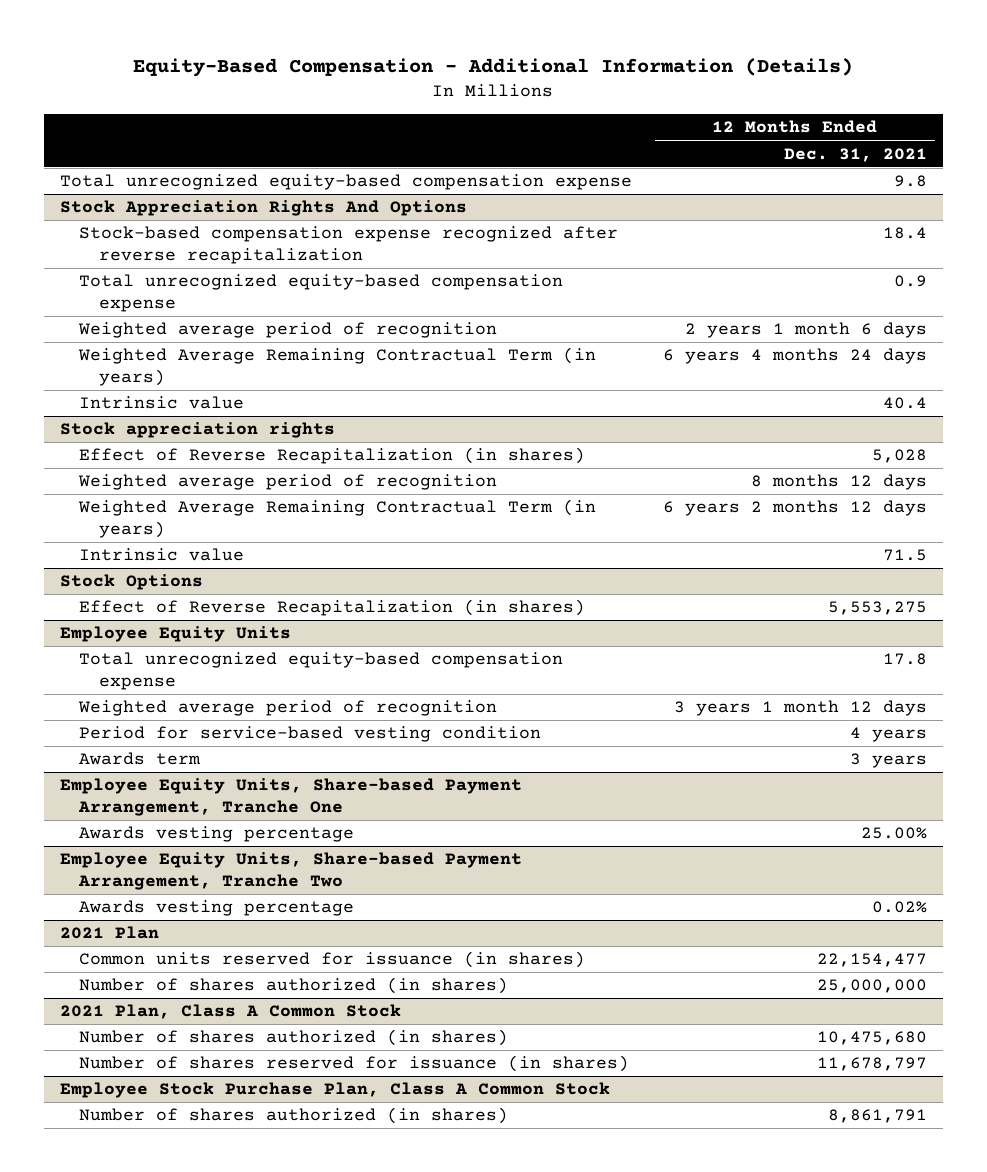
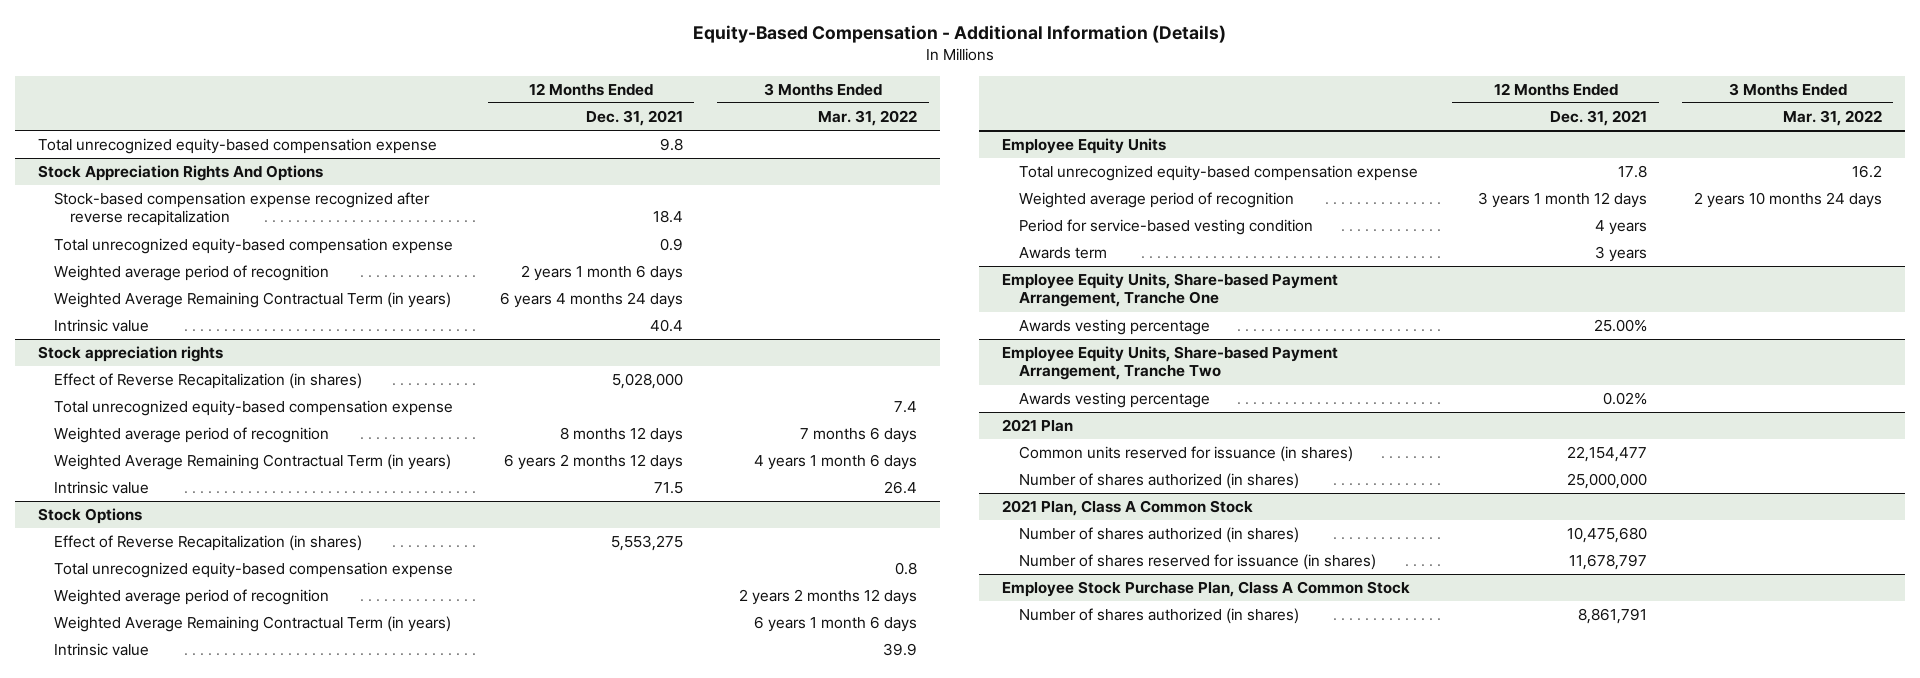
- | 12 Months Ended Dec. 31, 2021
+ | 12 Months Ended Dec. 31, 2021 | 3 Months Ended Mar. 31, 2022
@ Stock appreciation rights
- Effect of Reverse Recapitalization (in shares) | 5,028
+ Effect of Reverse Recapitalization (in shares) | 5,028,000 |
+ Total unrecognized equity-based compensation expense | | 7.4
@ Stock Options
+ Total unrecognized equity-based compensation expense | | 0.8
+ Weighted average period of recognition | | 2 years 2 months 12 days
+ Weighted Average Remaining Contractual Term (in years) | | 6 years 1 month 6 days
+ Intrinsic value | | 39.9

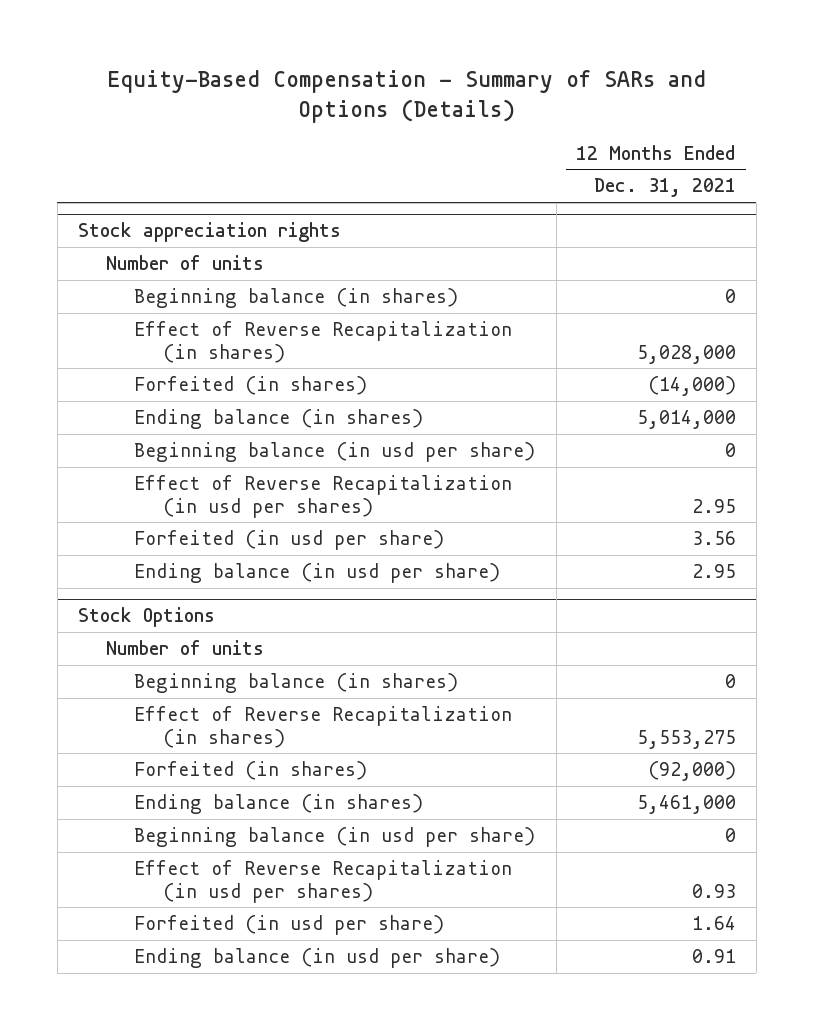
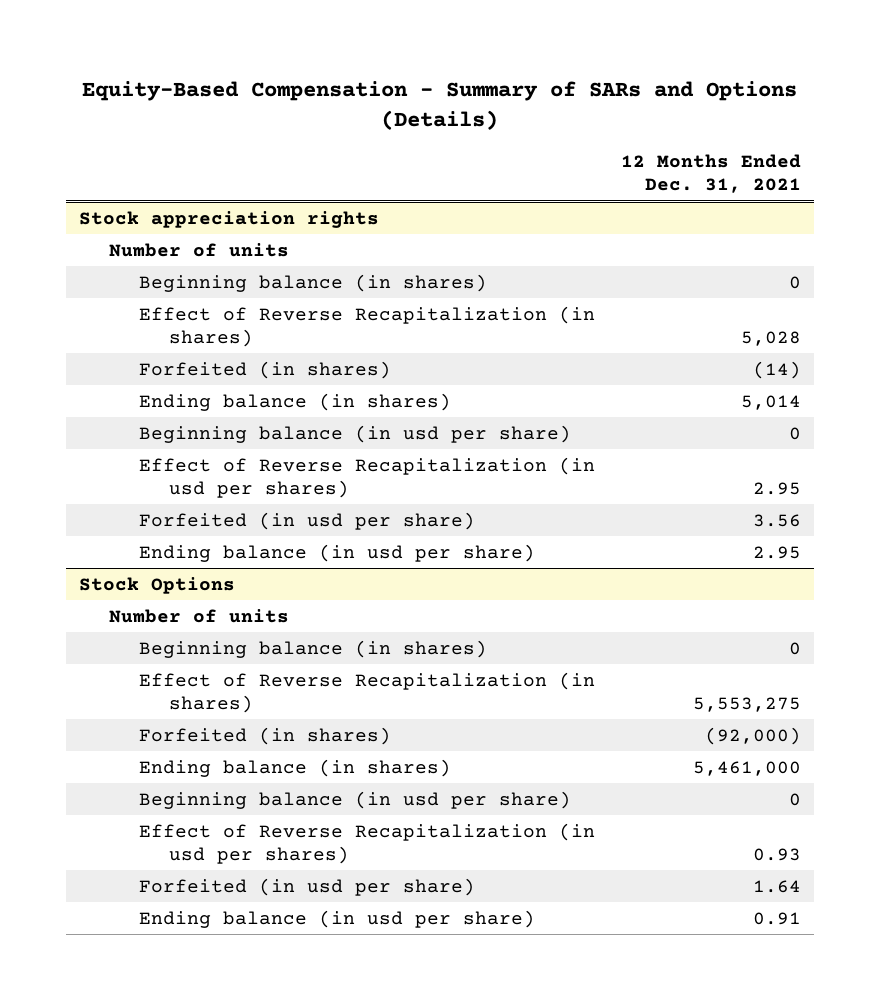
@ Stock appreciation rights
- Effect of Reverse Recapitalization (in shares) | 5,028,000
- Forfeited (in shares) | (14,000)
- Ending balance (in shares) | 5,014,000
+ Effect of Reverse Recapitalization (in shares) | 5,028
+ Forfeited (in shares) | (14)
+ Ending balance (in shares) | 5,014

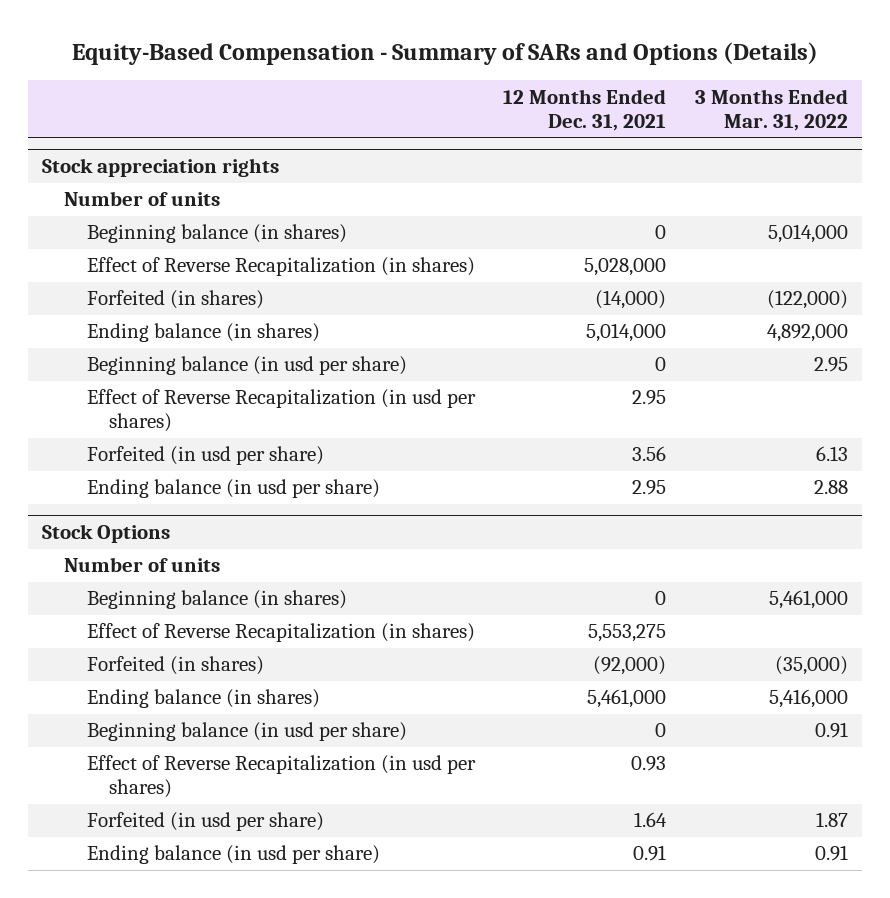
- | 12 Months Ended Dec. 31, 2021
+ | 12 Months Ended Dec. 31, 2021 | 3 Months Ended Mar. 31, 2022
@ Stock appreciation rights
- Effect of Reverse Recapitalization (in shares) | 5,028
- Forfeited (in shares) | (14)
- Ending balance (in shares) | 5,014
+ Effect of Reverse Recapitalization (in shares) | 5,028,000 |
+ Forfeited (in shares) | (14,000) | (122,000)
+ Ending balance (in shares) | 5,014,000 | 4,892,000

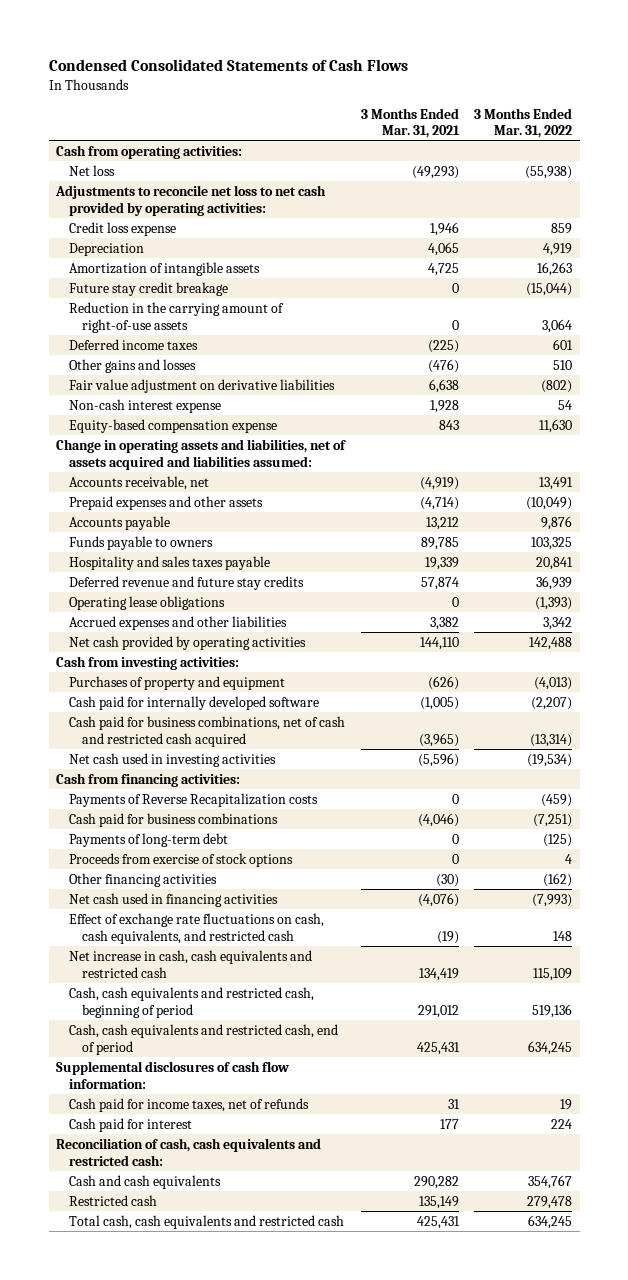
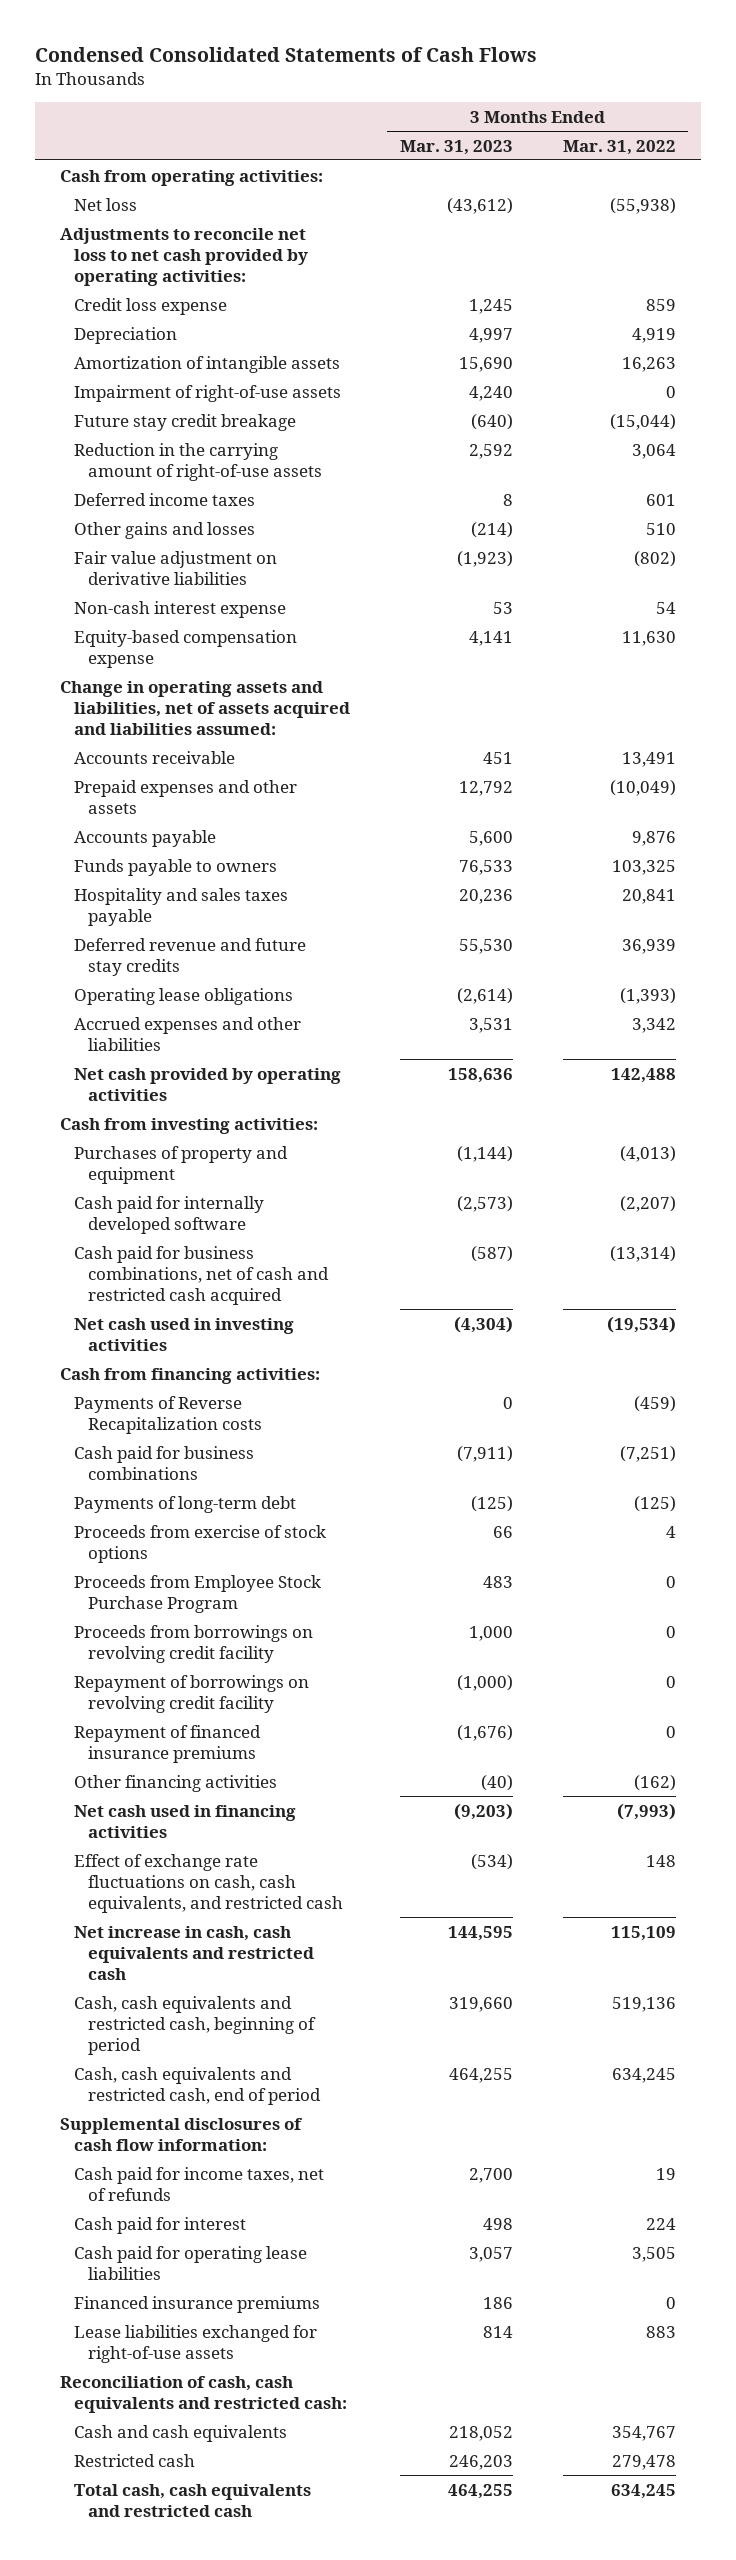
- | 3 Months Ended Mar. 31, 2021 | 3 Months Ended Mar. 31, 2022
+ | 3 Months Ended Mar. 31, 2023 | 3 Months Ended Mar. 31, 2022
+ Impairment of right-of-use assets | 4,240 | 0
- Accounts receivable, net | (4,919) | 13,491
+ Accounts receivable | 451 | 13,491
+ Proceeds from Employee Stock Purchase Program | 483 | 0
+ Proceeds from borrowings on revolving credit facility | 1,000 | 0
+ Repayment of borrowings on revolving credit facility | (1,000) | 0
+ Repayment of financed insurance premiums | (1,676) | 0
+ Cash paid for operating lease liabilities | 3,057 | 3,505
+ Financed insurance premiums | 186 | 0
+ Lease liabilities exchanged for right-of-use assets | 814 | 883

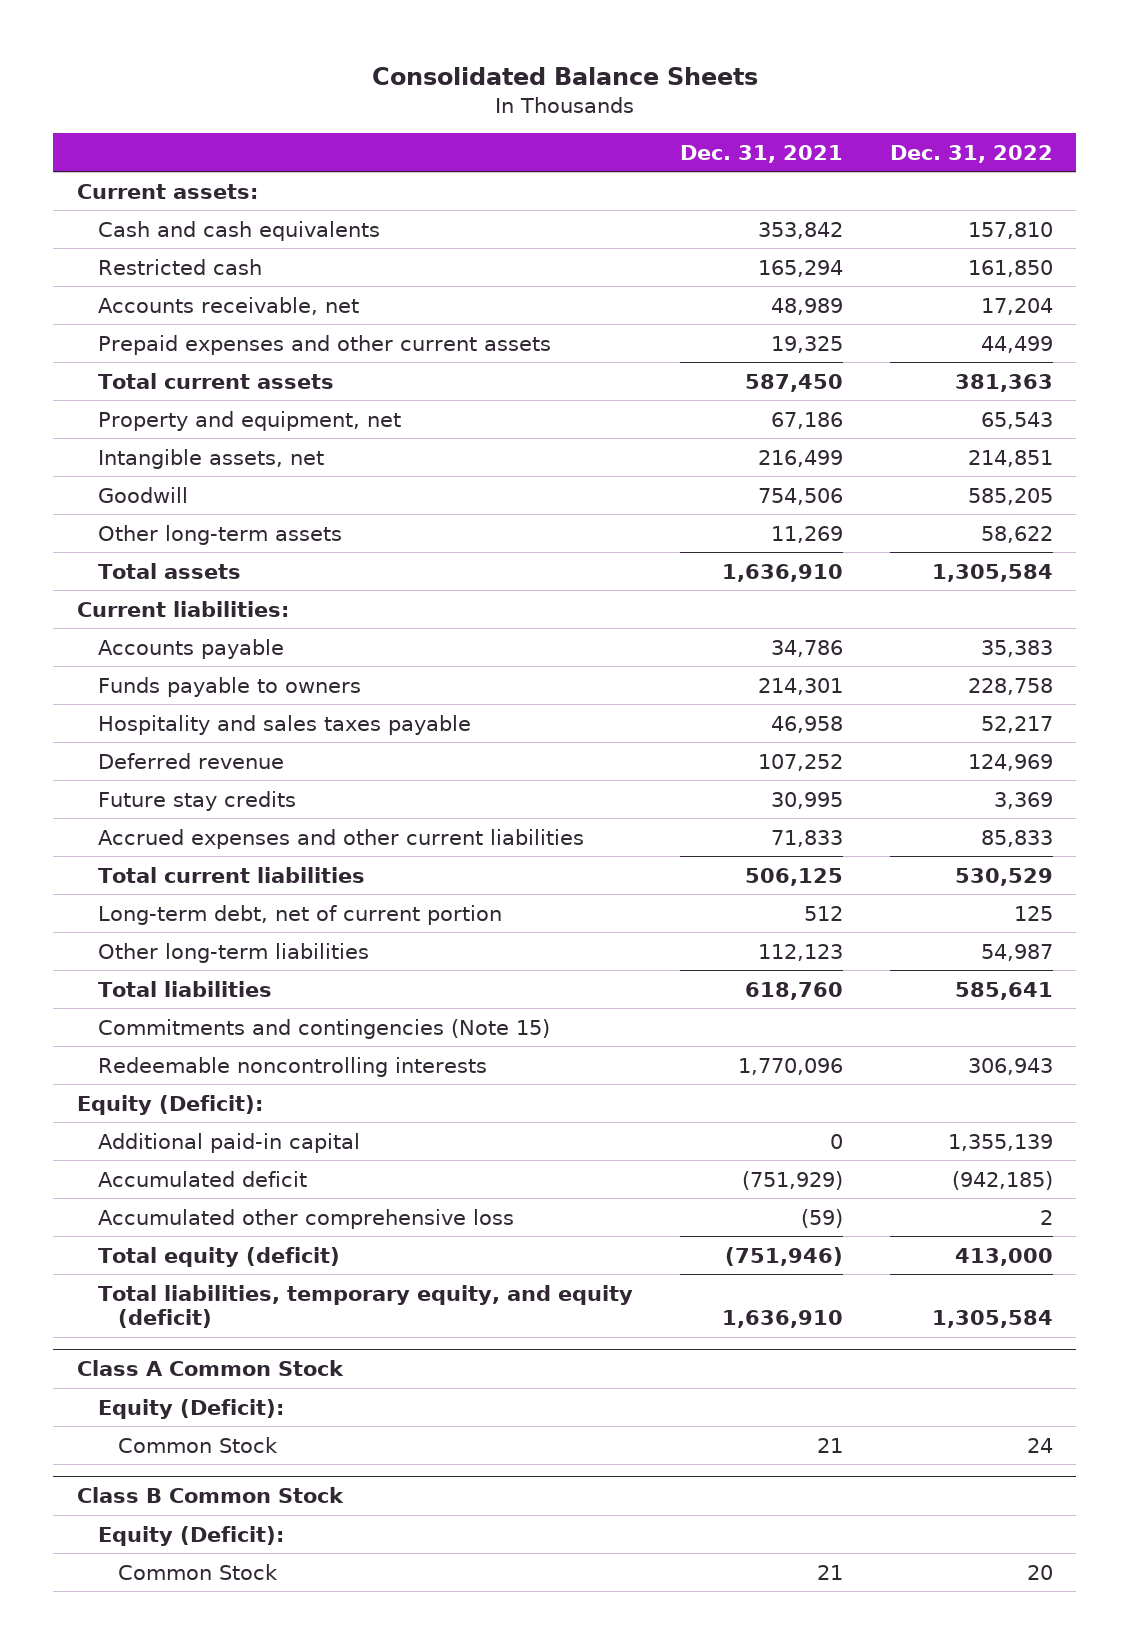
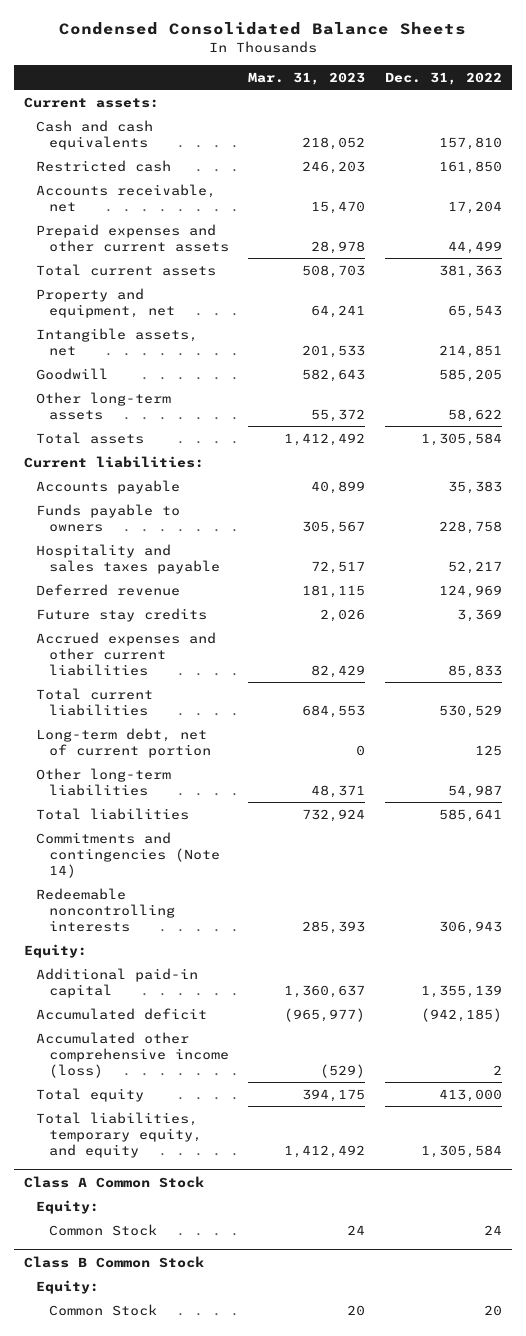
- Consolidated Balance Sheets
+ Condensed Consolidated Balance Sheets
- | Dec. 31, 2021 | Dec. 31, 2022
+ | Mar. 31, 2023 | Dec. 31, 2022
- Commitments and contingencies (Note 15)
+ Commitments and contingencies (Note 14)
- Equity (Deficit):
+ Equity:
- Accumulated other comprehensive loss | (59) | 2
- Total equity (deficit) | (751,946) | 413,000
- Total liabilities, temporary equity, and equity (deficit) | 1,636,910 | 1,305,584
+ Accumulated other comprehensive income (loss) | (529) | 2
+ Total equity | 394,175 | 413,000
+ Total liabilities, temporary equity, and equity | 1,412,492 | 1,305,584
@ Class A Common Stock
- Equity (Deficit):
+ Equity:
@ Class B Common Stock
- Equity (Deficit):
+ Equity:

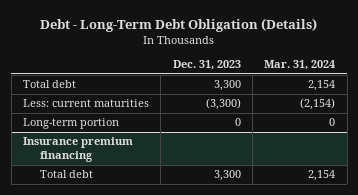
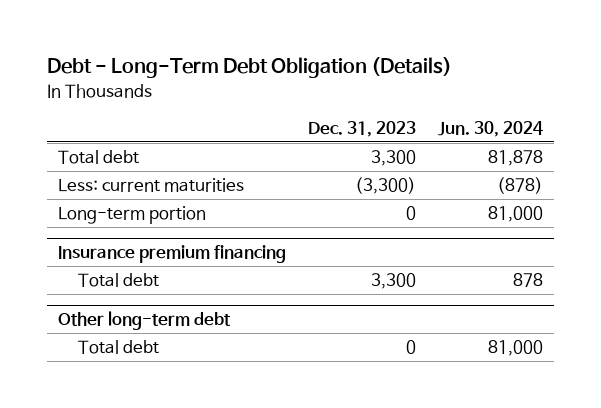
- | Dec. 31, 2023 | Mar. 31, 2024
+ | Dec. 31, 2023 | Jun. 30, 2024
+ Other long-term debt
+ Total debt | 0 | 81,000

